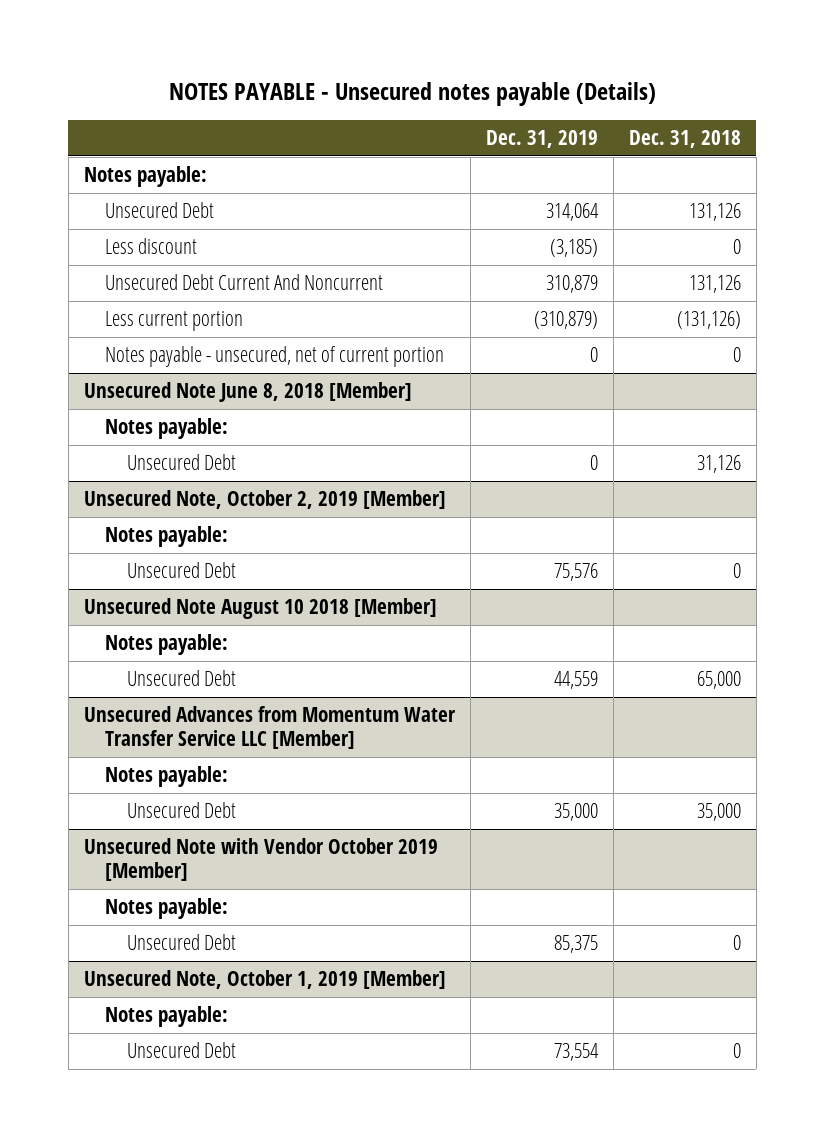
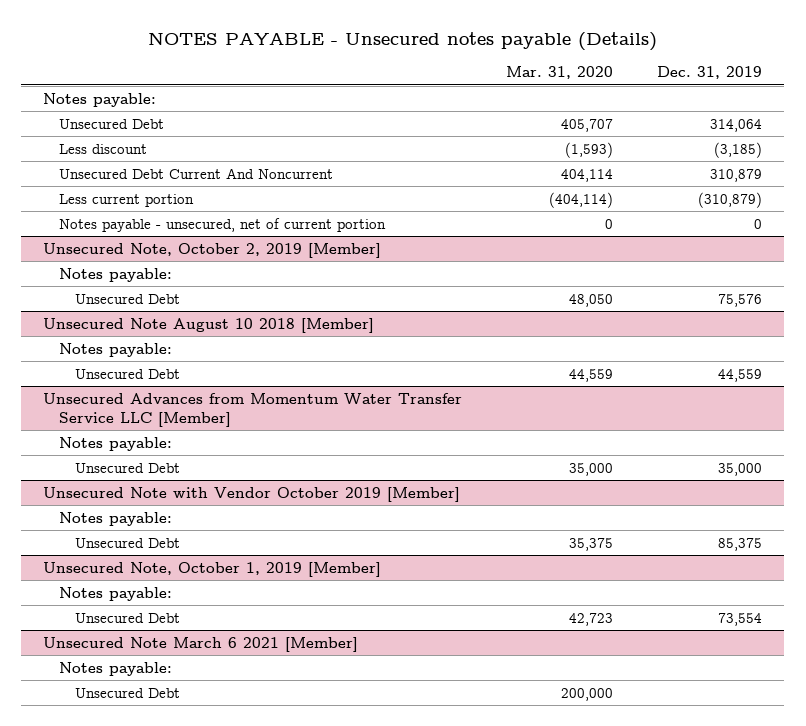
- | Dec. 31, 2019 | Dec. 31, 2018
+ | Mar. 31, 2020 | Dec. 31, 2019
- Unsecured Note June 8, 2018 [Member]
- Notes payable:
- Unsecured Debt | 0 | 31,126
+ Unsecured Note March 6 2021 [Member]
+ Notes payable:
+ Unsecured Debt | 200,000 |

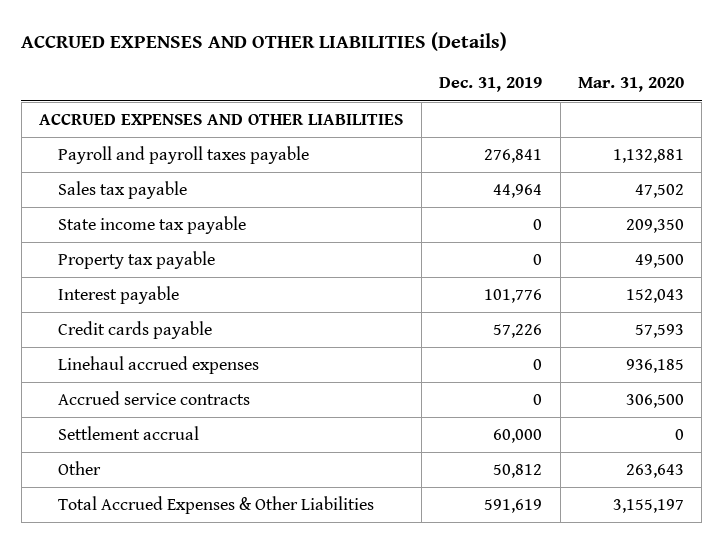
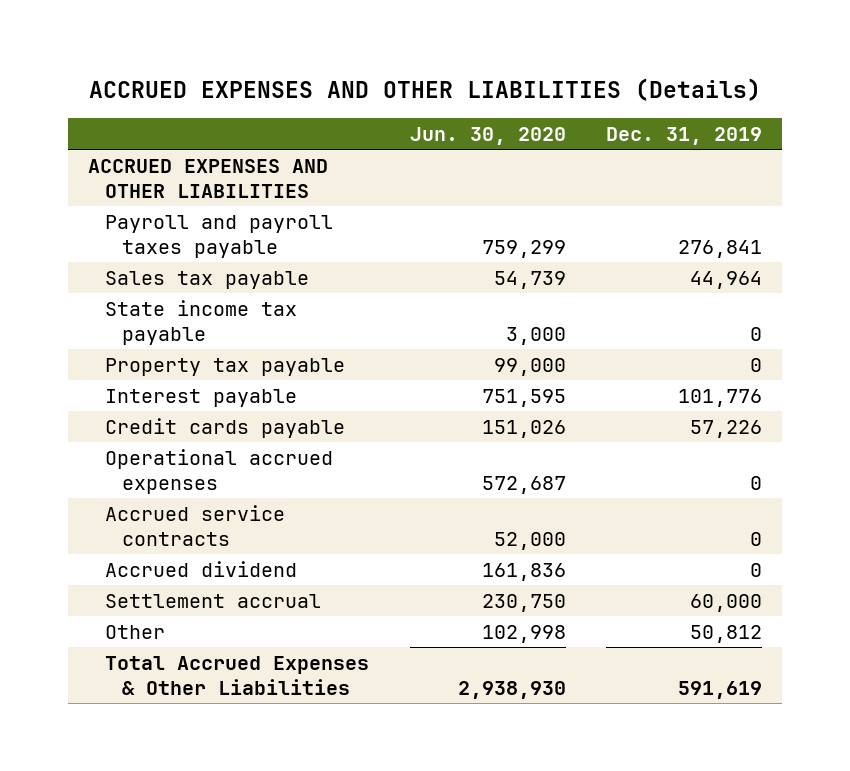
- | Dec. 31, 2019 | Mar. 31, 2020
+ | Jun. 30, 2020 | Dec. 31, 2019
- Linehaul accrued expenses | 0 | 936,185
+ Operational accrued expenses | 572,687 | 0
+ Accrued dividend | 161,836 | 0

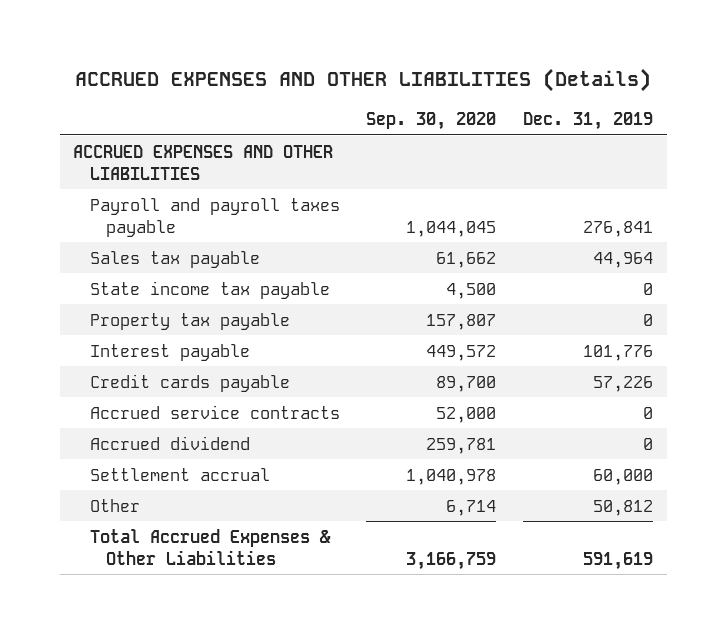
- | Jun. 30, 2020 | Dec. 31, 2019
+ | Sep. 30, 2020 | Dec. 31, 2019
- Operational accrued expenses | 572,687 | 0

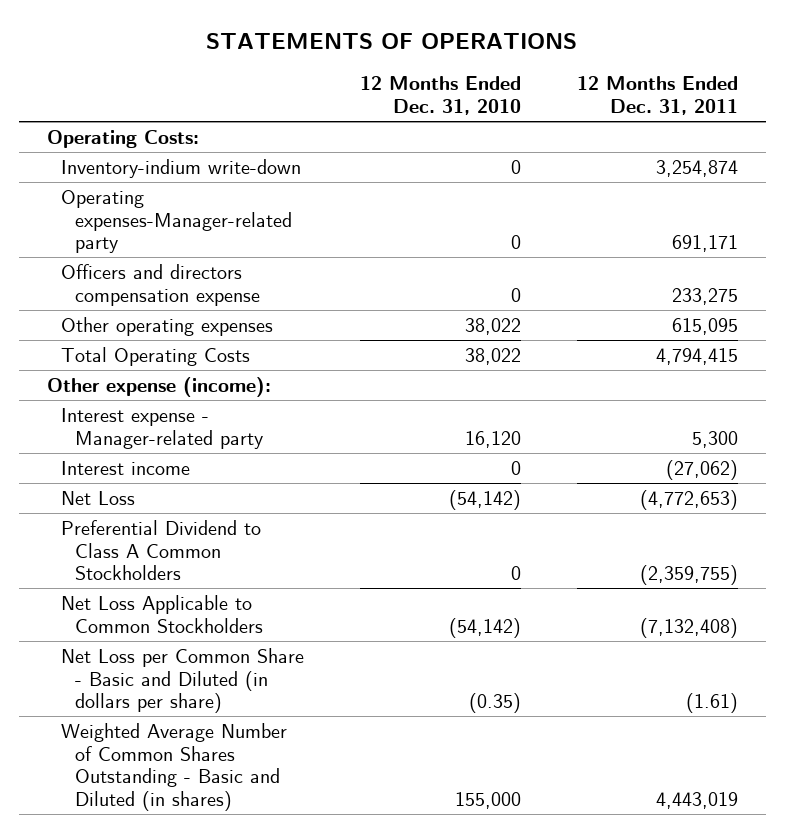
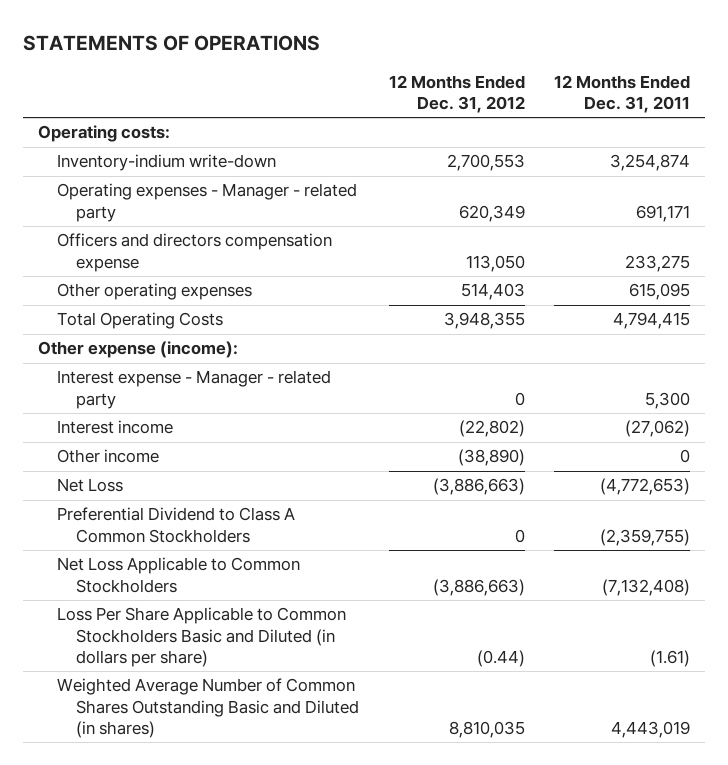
- | 12 Months Ended Dec. 31, 2010 | 12 Months Ended Dec. 31, 2011
+ | 12 Months Ended Dec. 31, 2012 | 12 Months Ended Dec. 31, 2011
- Operating Costs:
+ Operating costs:
- Operating expenses-Manager-related party | 0 | 691,171
+ Operating expenses - Manager - related party | 620,349 | 691,171
- Interest expense - Manager-related party | 16,120 | 5,300
+ Interest expense - Manager - related party | 0 | 5,300
+ Other income | (38,890) | 0
- Net Loss per Common Share - Basic and Diluted (in dollars per share) | (0.35) | (1.61)
- Weighted Average Number of Common Shares Outstanding - Basic and Diluted (in shares) | 155,000 | 4,443,019
+ Loss Per Share Applicable to Common Stockholders Basic and Diluted (in dollars per share) | (0.44) | (1.61)
+ Weighted Average Number of Common Shares Outstanding Basic and Diluted (in shares) | 8,810,035 | 4,443,019

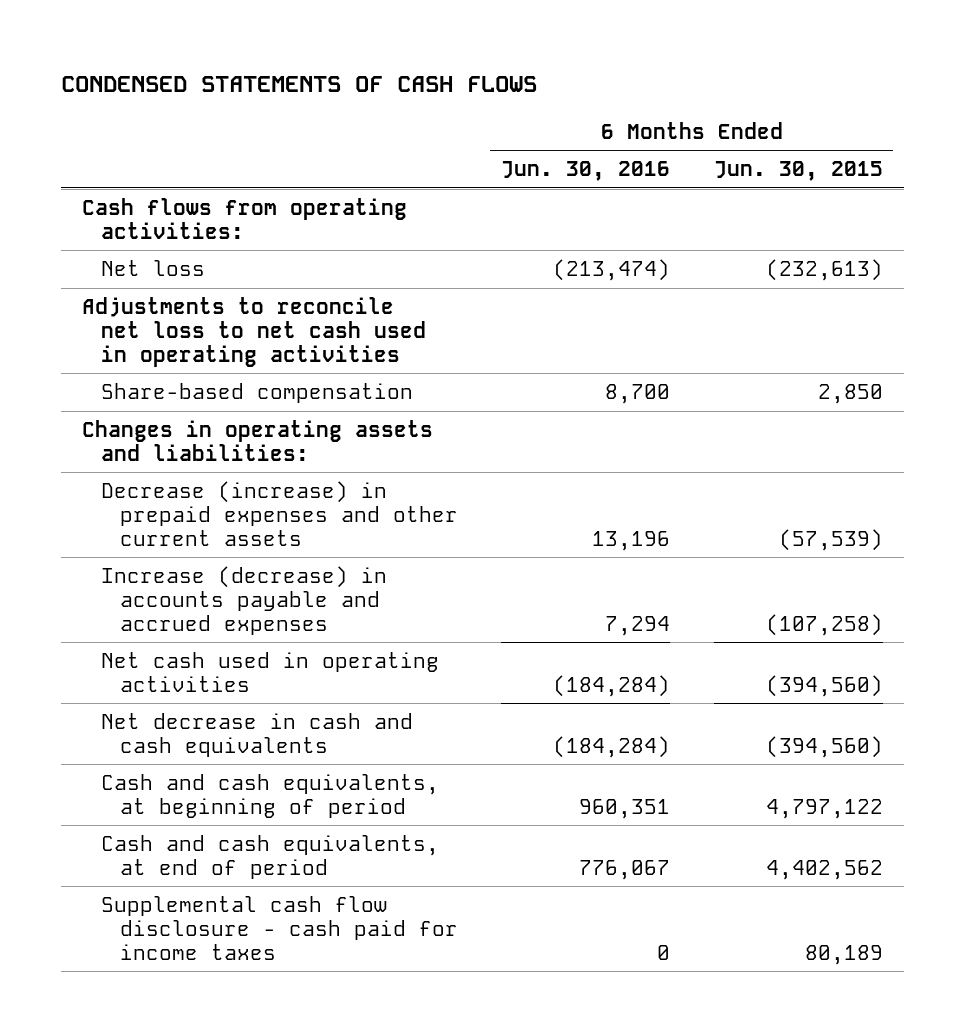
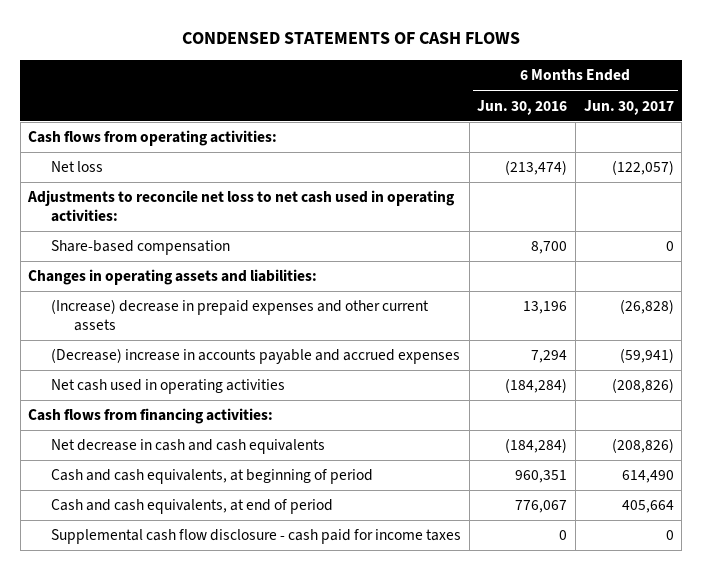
- | 6 Months Ended Jun. 30, 2016 | 6 Months Ended Jun. 30, 2015
+ | 6 Months Ended Jun. 30, 2016 | 6 Months Ended Jun. 30, 2017
- Adjustments to reconcile net loss to net cash used in operating activities
+ Adjustments to reconcile net loss to net cash used in operating activities:
- Decrease (increase) in prepaid expenses and other current assets | 13,196 | (57,539)
- Increase (decrease) in accounts payable and accrued expenses | 7,294 | (107,258)
+ (Increase) decrease in prepaid expenses and other current assets | 13,196 | (26,828)
+ (Decrease) increase in accounts payable and accrued expenses | 7,294 | (59,941)
+ Cash flows from financing activities:

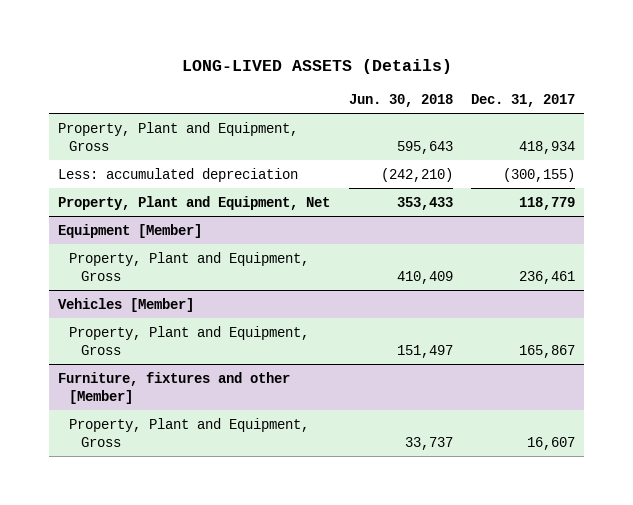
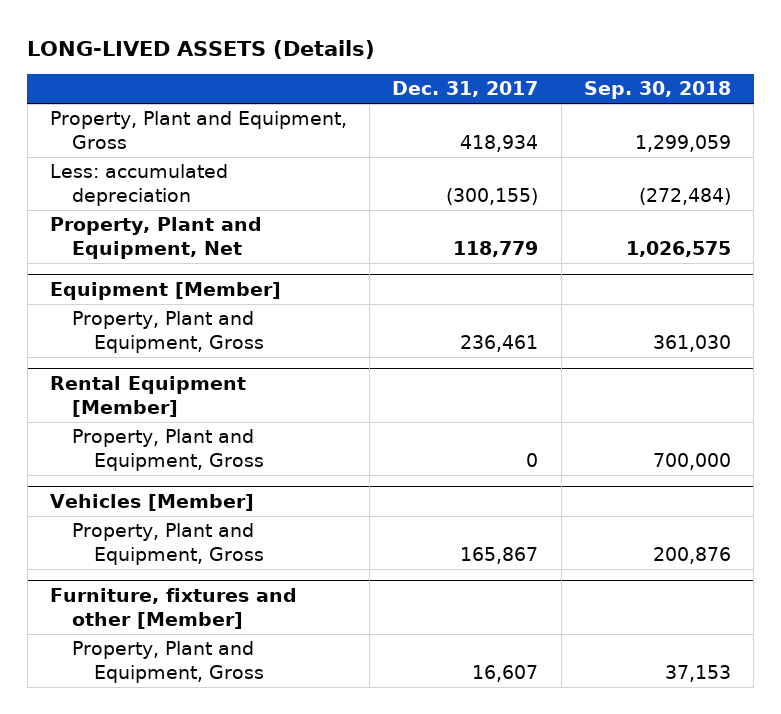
- | Jun. 30, 2018 | Dec. 31, 2017
+ | Dec. 31, 2017 | Sep. 30, 2018
+ Rental Equipment [Member]
+ Property, Plant and Equipment, Gross | 0 | 700,000

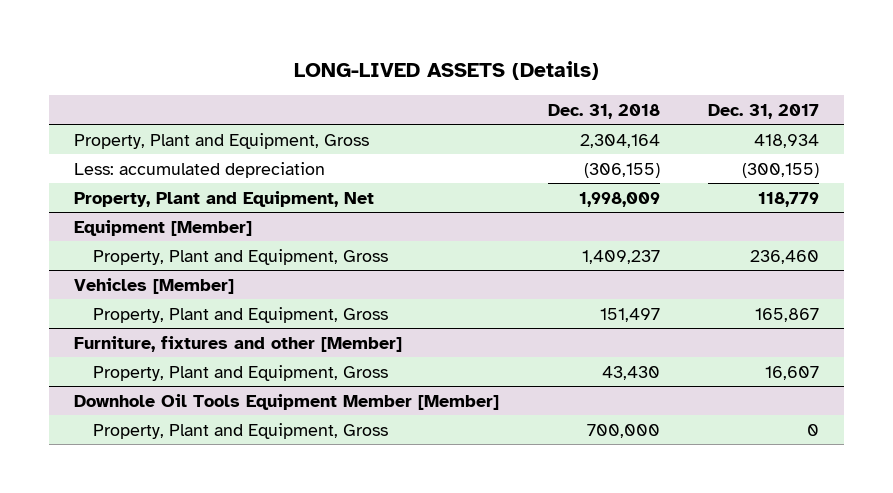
- | Dec. 31, 2017 | Sep. 30, 2018
+ | Dec. 31, 2018 | Dec. 31, 2017
@ Equipment [Member]
- Property, Plant and Equipment, Gross | 236,461 | 361,030
- Rental Equipment [Member]
- Property, Plant and Equipment, Gross | 0 | 700,000
@ Equipment [Member]
+ Property, Plant and Equipment, Gross | 1,409,237 | 236,460
+ Downhole Oil Tools Equipment Member [Member]
+ Property, Plant and Equipment, Gross | 700,000 | 0

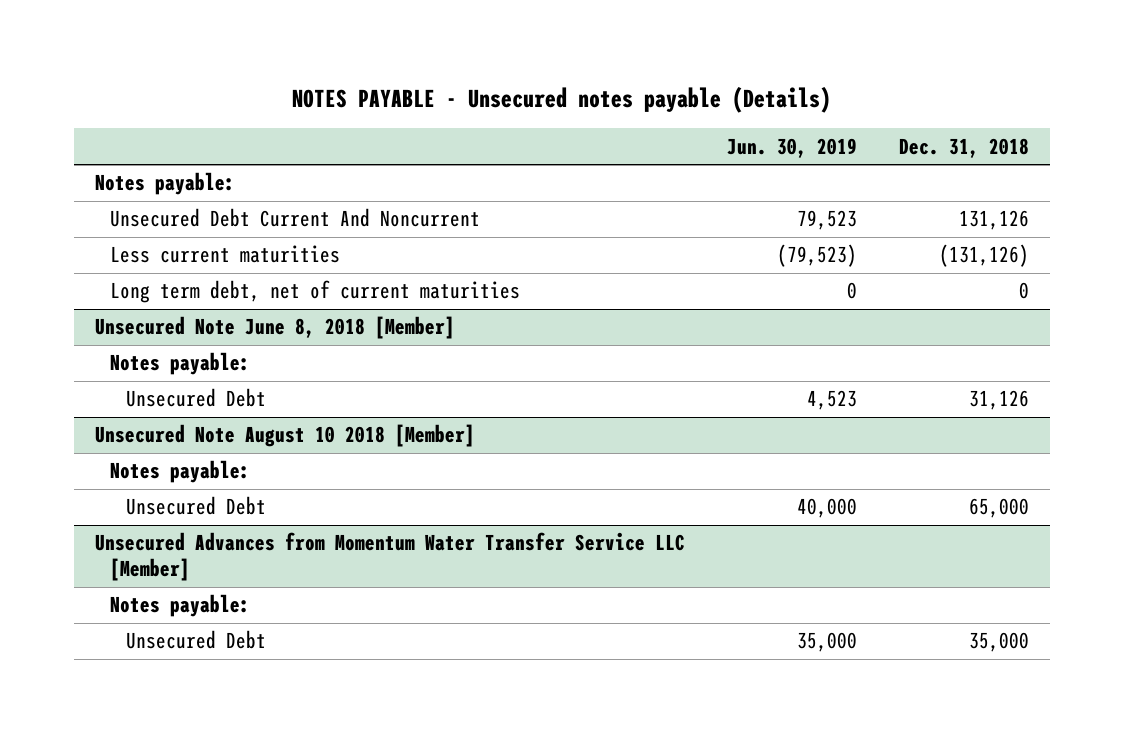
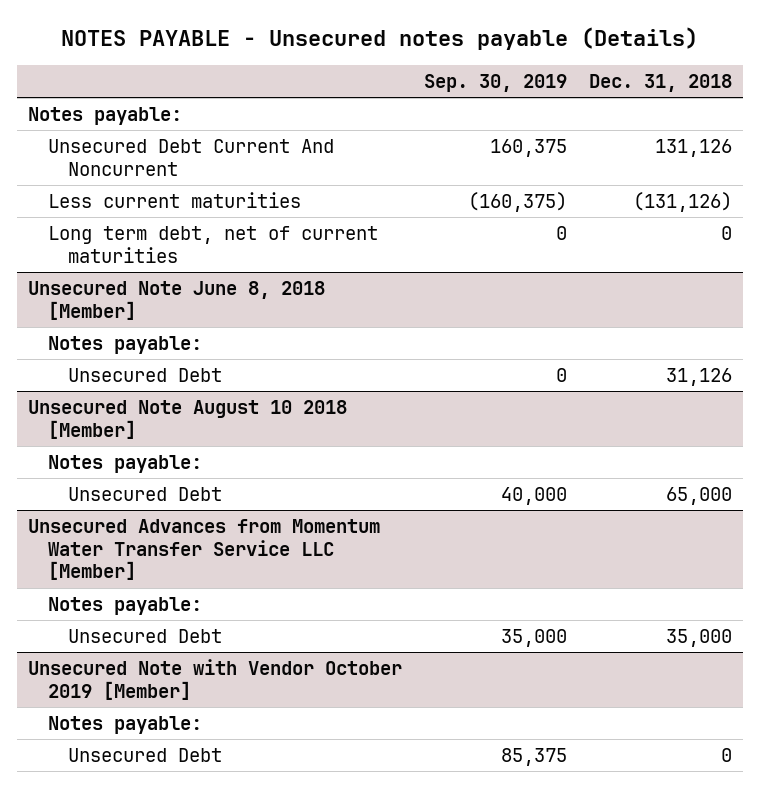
- | Jun. 30, 2019 | Dec. 31, 2018
+ | Sep. 30, 2019 | Dec. 31, 2018
+ Unsecured Note with Vendor October 2019 [Member]
+ Notes payable:
+ Unsecured Debt | 85,375 | 0

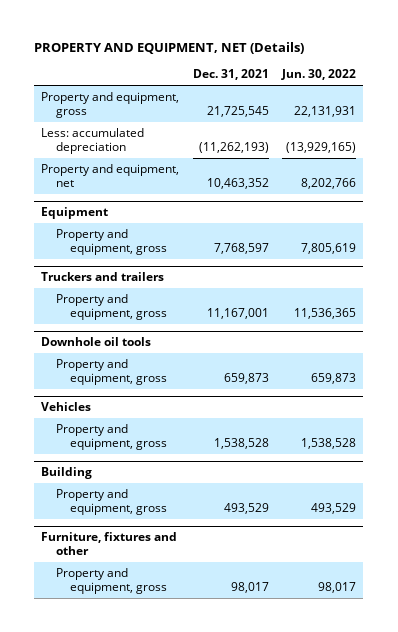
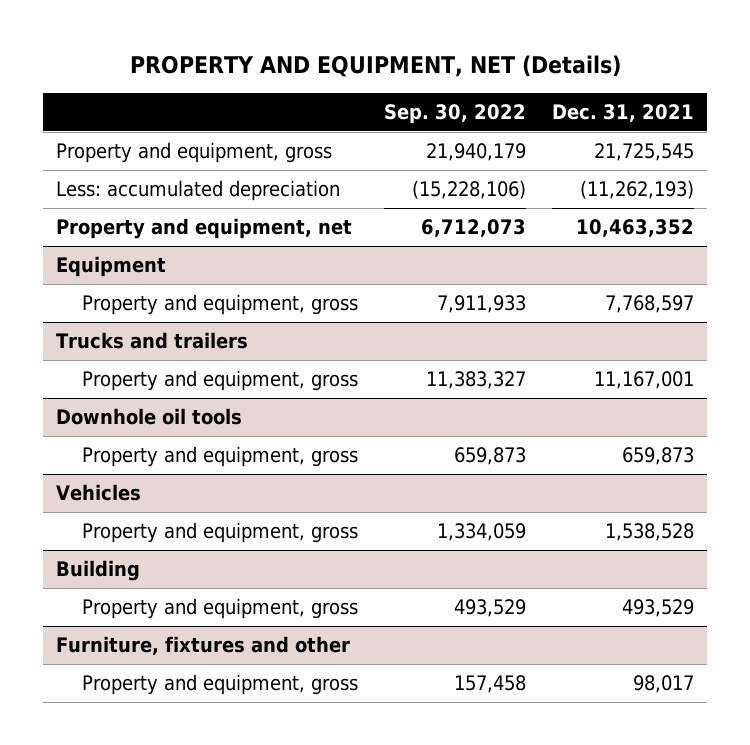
- | Dec. 31, 2021 | Jun. 30, 2022
+ | Sep. 30, 2022 | Dec. 31, 2021
- Truckers and trailers
+ Trucks and trailers

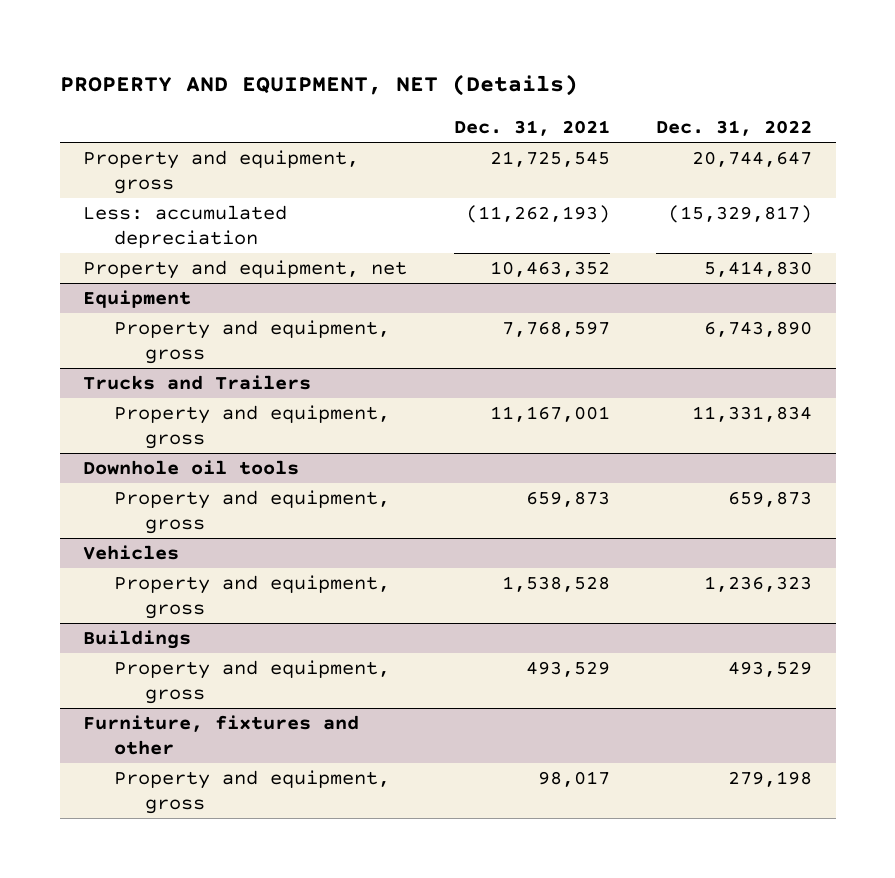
- | Sep. 30, 2022 | Dec. 31, 2021
+ | Dec. 31, 2021 | Dec. 31, 2022
- Trucks and trailers
+ Trucks and Trailers
- Building
+ Buildings

